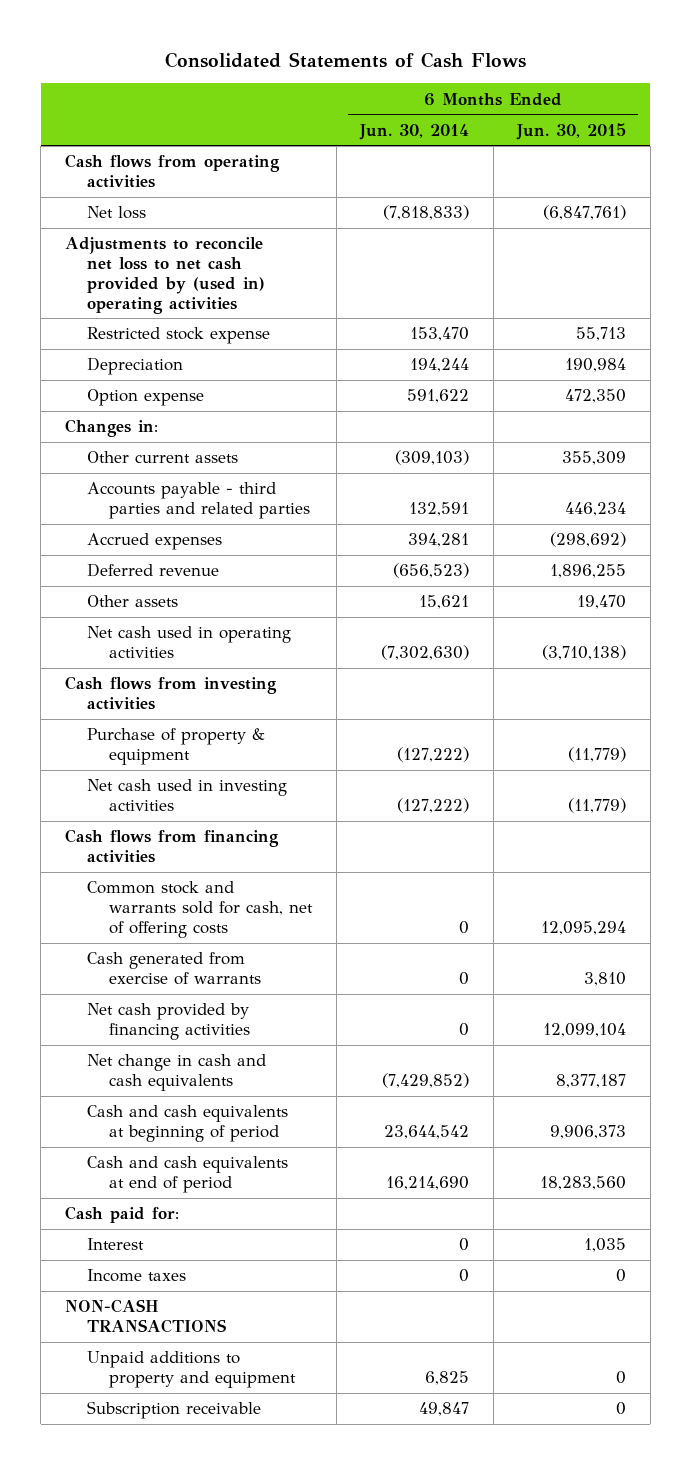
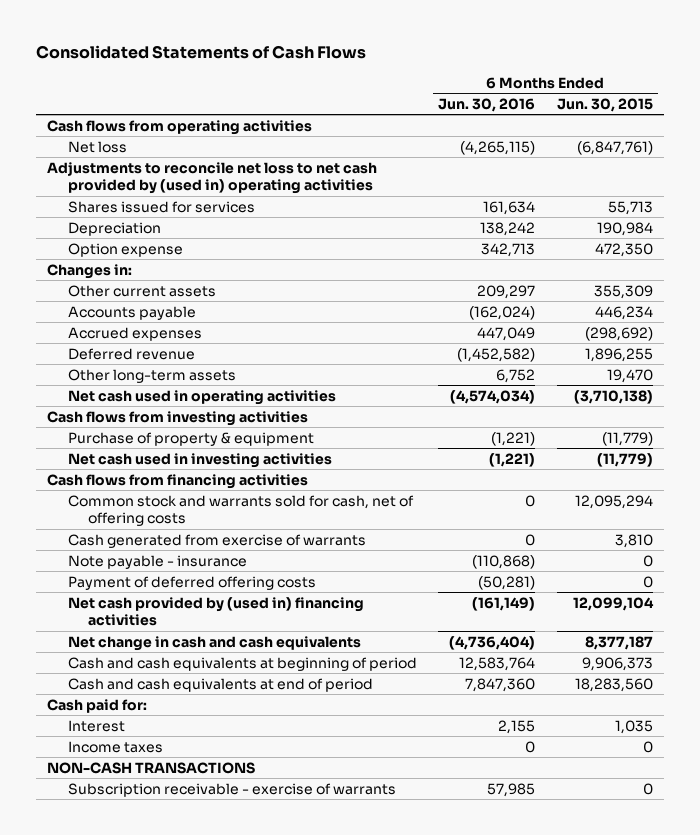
- | 6 Months Ended Jun. 30, 2014 | 6 Months Ended Jun. 30, 2015
+ | 6 Months Ended Jun. 30, 2016 | 6 Months Ended Jun. 30, 2015
- Restricted stock expense | 153,470 | 55,713
+ Shares issued for services | 161,634 | 55,713
- Accounts payable - third parties and related parties | 132,591 | 446,234
+ Accounts payable | (162,024) | 446,234
- Other assets | 15,621 | 19,470
+ Other long-term assets | 6,752 | 19,470
- Net cash provided by financing activities | 0 | 12,099,104
+ Note payable - insurance | (110,868) | 0
+ Payment of deferred offering costs | (50,281) | 0
+ Net cash provided by (used in) financing activities | (161,149) | 12,099,104
- Unpaid additions to property and equipment | 6,825 | 0
- Subscription receivable | 49,847 | 0
+ Subscription receivable - exercise of warrants | 57,985 | 0

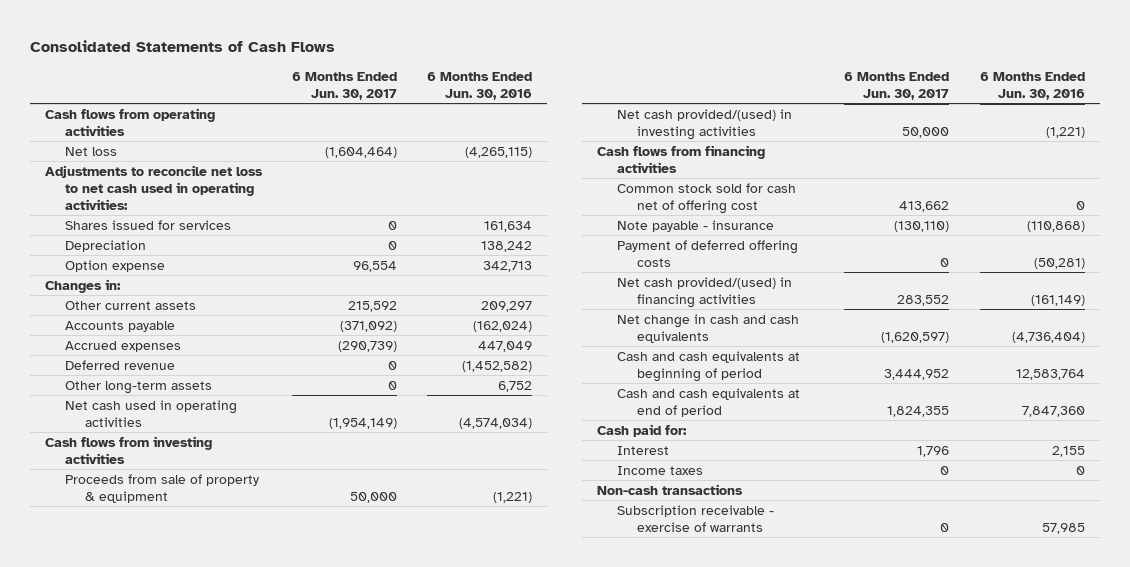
- | 6 Months Ended Jun. 30, 2016 | 6 Months Ended Jun. 30, 2015
+ | 6 Months Ended Jun. 30, 2017 | 6 Months Ended Jun. 30, 2016
- Adjustments to reconcile net loss to net cash provided by (used in) operating activities
+ Adjustments to reconcile net loss to net cash used in operating activities:
- Purchase of property & equipment | (1,221) | (11,779)
- Net cash used in investing activities | (1,221) | (11,779)
+ Proceeds from sale of property & equipment | 50,000 | (1,221)
+ Net cash provided/(used) in investing activities | 50,000 | (1,221)
- Common stock and warrants sold for cash, net of offering costs | 0 | 12,095,294
- Cash generated from exercise of warrants | 0 | 3,810
+ Common stock sold for cash net of offering cost | 413,662 | 0
- Net cash provided by (used in) financing activities | (161,149) | 12,099,104
+ Net cash provided/(used) in financing activities | 283,552 | (161,149)
- NON-CASH TRANSACTIONS
+ Non-cash transactions

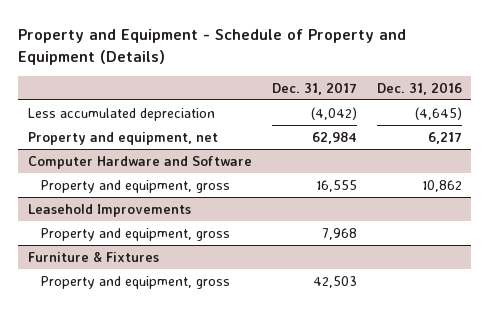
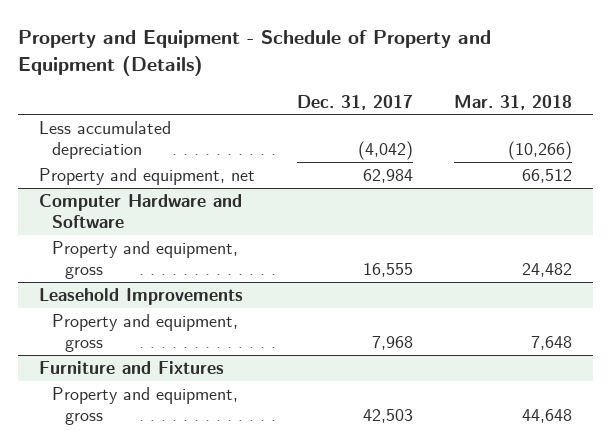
- | Dec. 31, 2017 | Dec. 31, 2016
+ | Dec. 31, 2017 | Mar. 31, 2018
- Furniture & Fixtures
+ Furniture and Fixtures

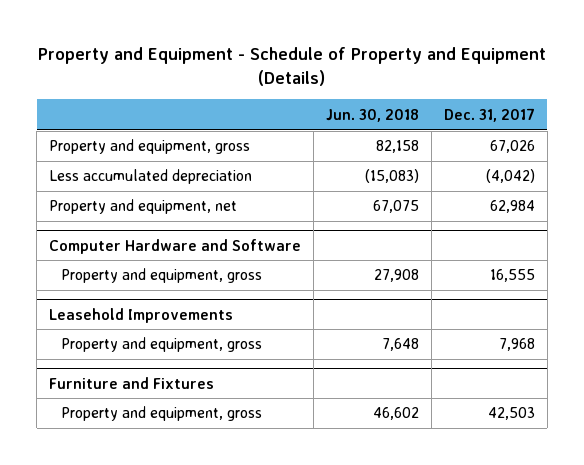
- | Dec. 31, 2017 | Mar. 31, 2018
+ | Jun. 30, 2018 | Dec. 31, 2017
+ Property and equipment, gross | 82,158 | 67,026

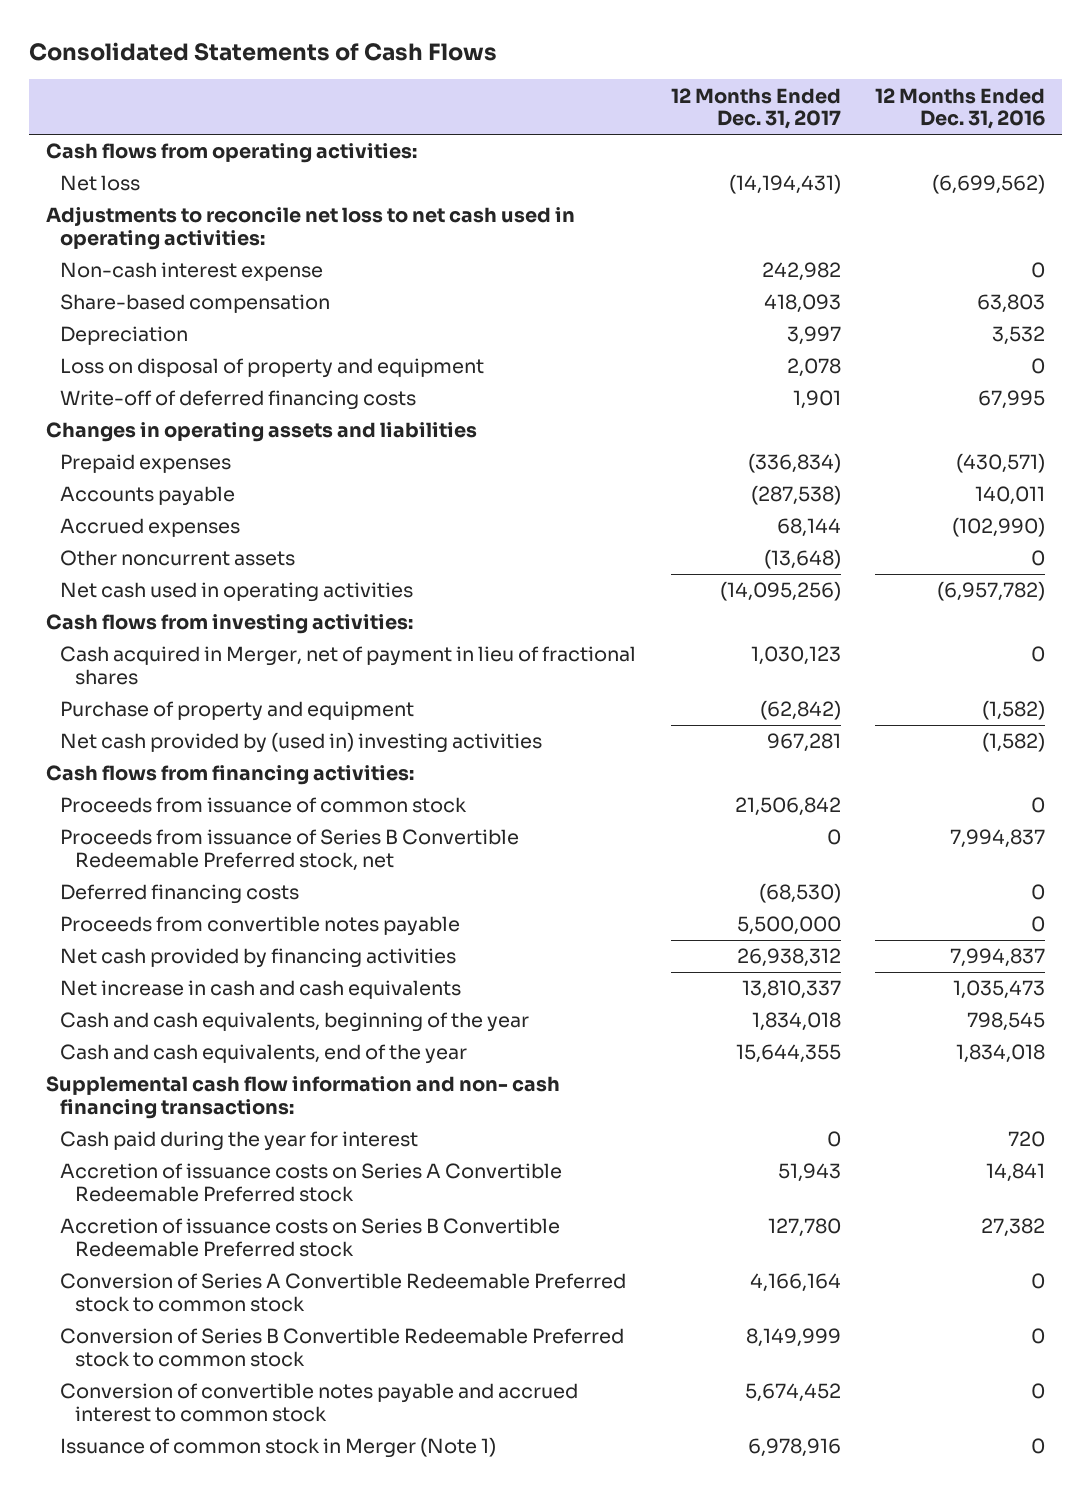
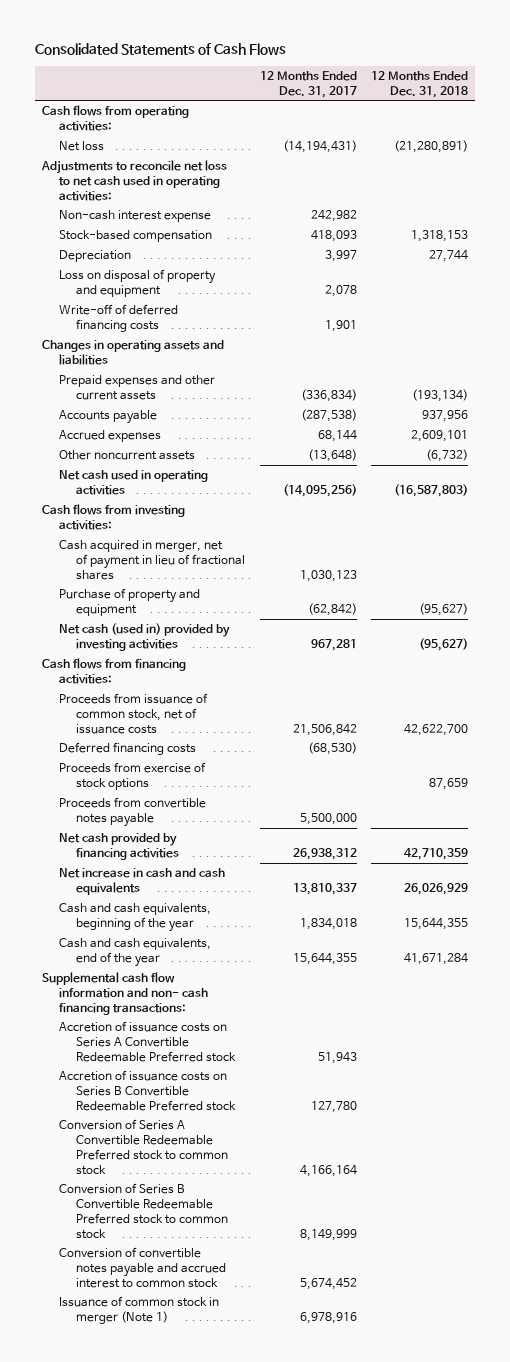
- | 12 Months Ended Dec. 31, 2017 | 12 Months Ended Dec. 31, 2016
+ | 12 Months Ended Dec. 31, 2017 | 12 Months Ended Dec. 31, 2018
- Share-based compensation | 418,093 | 63,803
+ Stock-based compensation | 418,093 | 1,318,153
- Prepaid expenses | (336,834) | (430,571)
+ Prepaid expenses and other current assets | (336,834) | (193,134)
- Cash acquired in Merger, net of payment in lieu of fractional shares | 1,030,123 | 0
+ Cash acquired in merger, net of payment in lieu of fractional shares | 1,030,123 |
- Net cash provided by (used in) investing activities | 967,281 | (1,582)
+ Net cash (used in) provided by investing activities | 967,281 | (95,627)
- Proceeds from issuance of common stock | 21,506,842 | 0
- Proceeds from issuance of Series B Convertible Redeemable Preferred stock, net | 0 | 7,994,837
+ Proceeds from issuance of common stock, net of issuance costs | 21,506,842 | 42,622,700
+ Proceeds from exercise of stock options | | 87,659
- Cash paid during the year for interest | 0 | 720
- Issuance of common stock in Merger (Note 1) | 6,978,916 | 0
+ Issuance of common stock in merger (Note 1) | 6,978,916 |

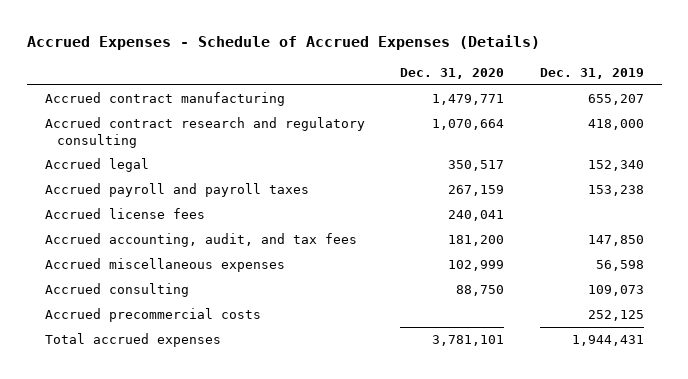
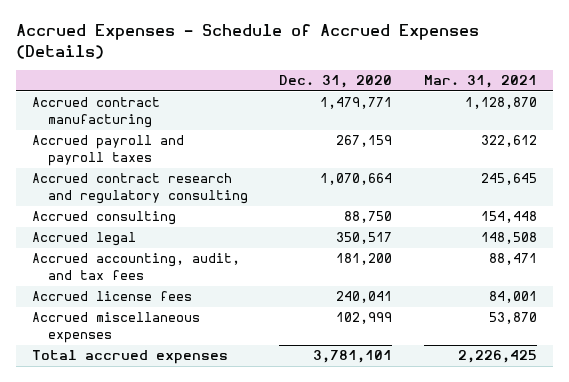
- | Dec. 31, 2020 | Dec. 31, 2019
+ | Dec. 31, 2020 | Mar. 31, 2021
moved up: Accrued payroll and payroll taxes | 267,159 | 322,612
moved up: Accrued consulting | 88,750 | 154,448
moved down: Accrued license fees | 240,041 | 84,001
- Accrued precommercial costs | | 252,125

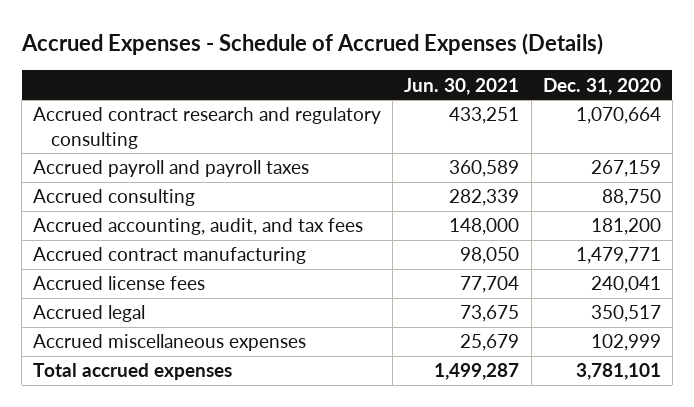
- | Dec. 31, 2020 | Mar. 31, 2021
+ | Jun. 30, 2021 | Dec. 31, 2020
moved down: Accrued payroll and payroll taxes | 360,589 | 267,159
moved down: Accrued contract manufacturing | 98,050 | 1,479,771
moved down: Accrued legal | 73,675 | 350,517

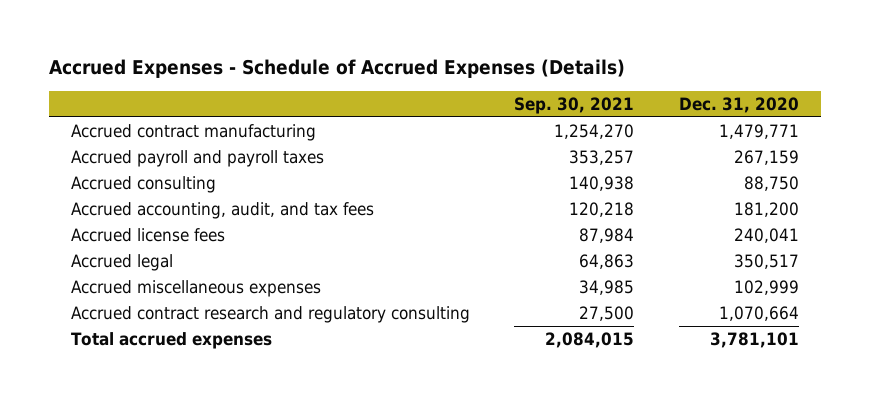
- | Jun. 30, 2021 | Dec. 31, 2020
+ | Sep. 30, 2021 | Dec. 31, 2020
moved up: Accrued contract manufacturing | 1,254,270 | 1,479,771
moved down: Accrued contract research and regulatory consulting | 27,500 | 1,070,664

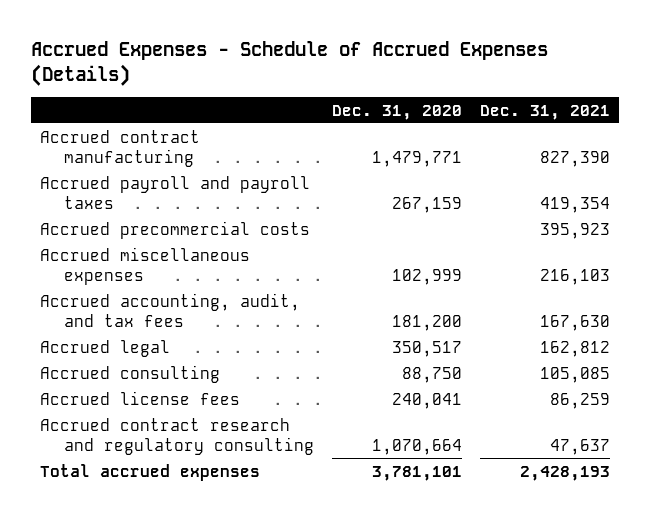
- | Sep. 30, 2021 | Dec. 31, 2020
+ | Dec. 31, 2020 | Dec. 31, 2021
+ Accrued precommercial costs | | 395,923
moved up: Accrued miscellaneous expenses | 102,999 | 216,103
moved down: Accrued consulting | 88,750 | 105,085
moved down: Accrued license fees | 240,041 | 86,259

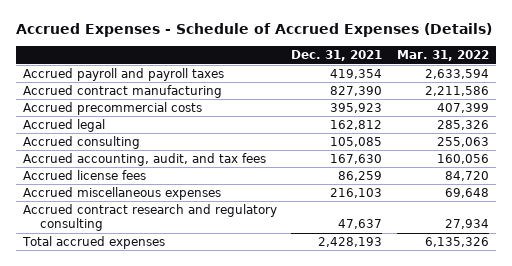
- | Dec. 31, 2020 | Dec. 31, 2021
+ | Dec. 31, 2021 | Mar. 31, 2022
moved down: Accrued contract manufacturing | 827,390 | 2,211,586
moved down: Accrued accounting, audit, and tax fees | 167,630 | 160,056
moved down: Accrued miscellaneous expenses | 216,103 | 69,648

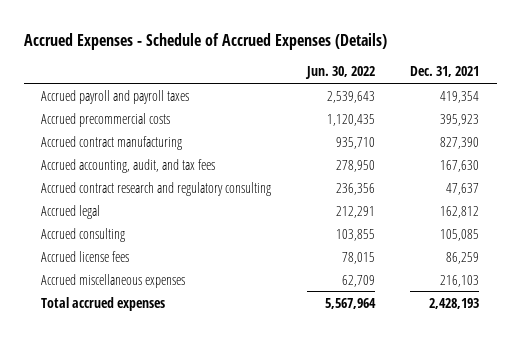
- | Dec. 31, 2021 | Mar. 31, 2022
+ | Jun. 30, 2022 | Dec. 31, 2021
moved down: Accrued contract manufacturing | 935,710 | 827,390
moved up: Accrued accounting, audit, and tax fees | 278,950 | 167,630
moved up: Accrued contract research and regulatory consulting | 236,356 | 47,637

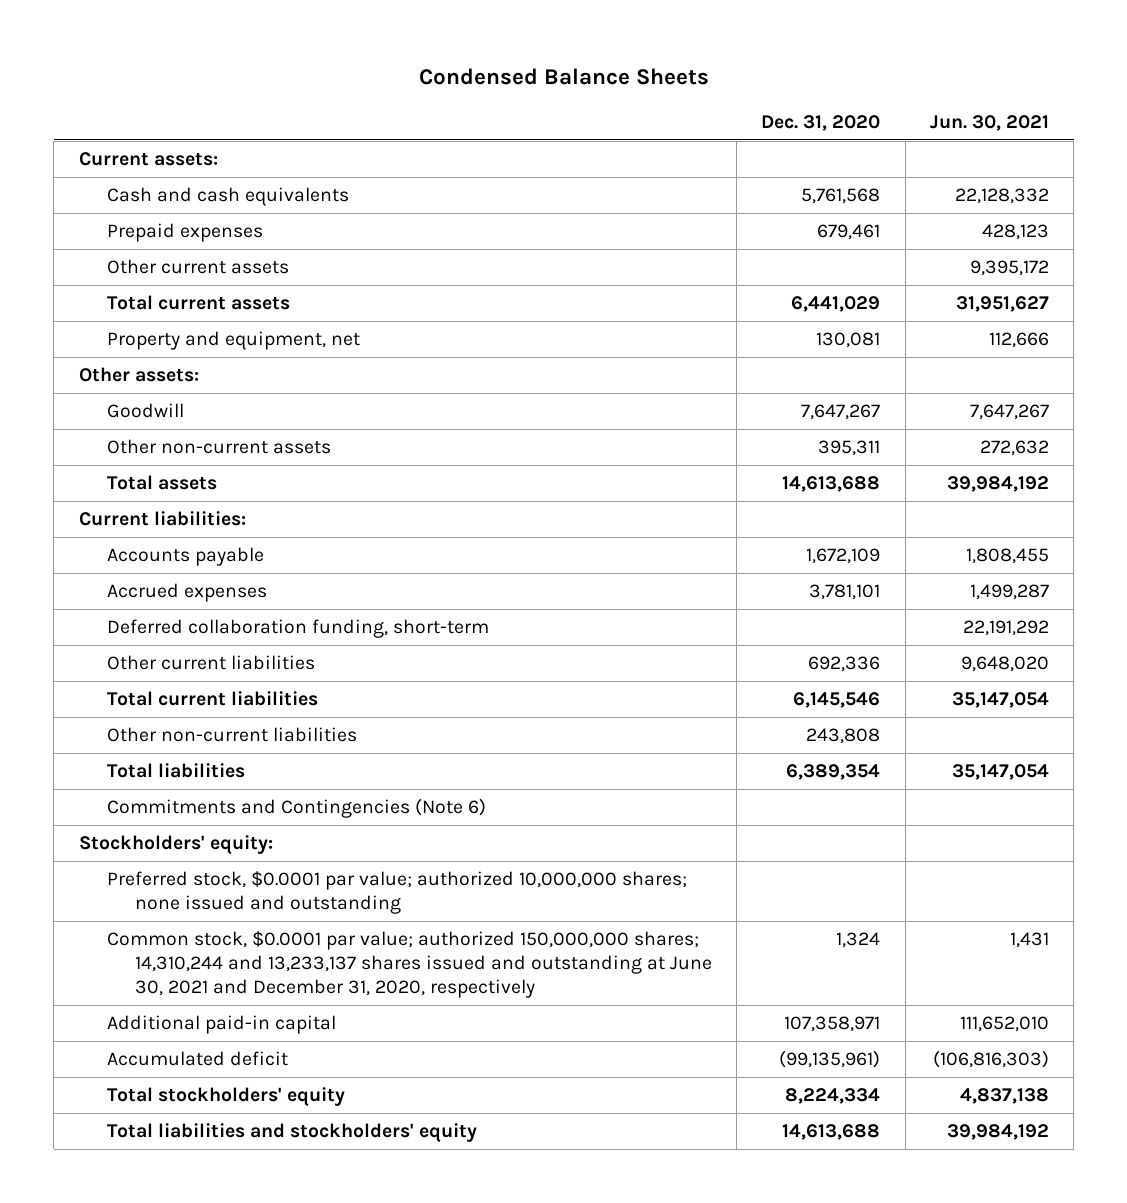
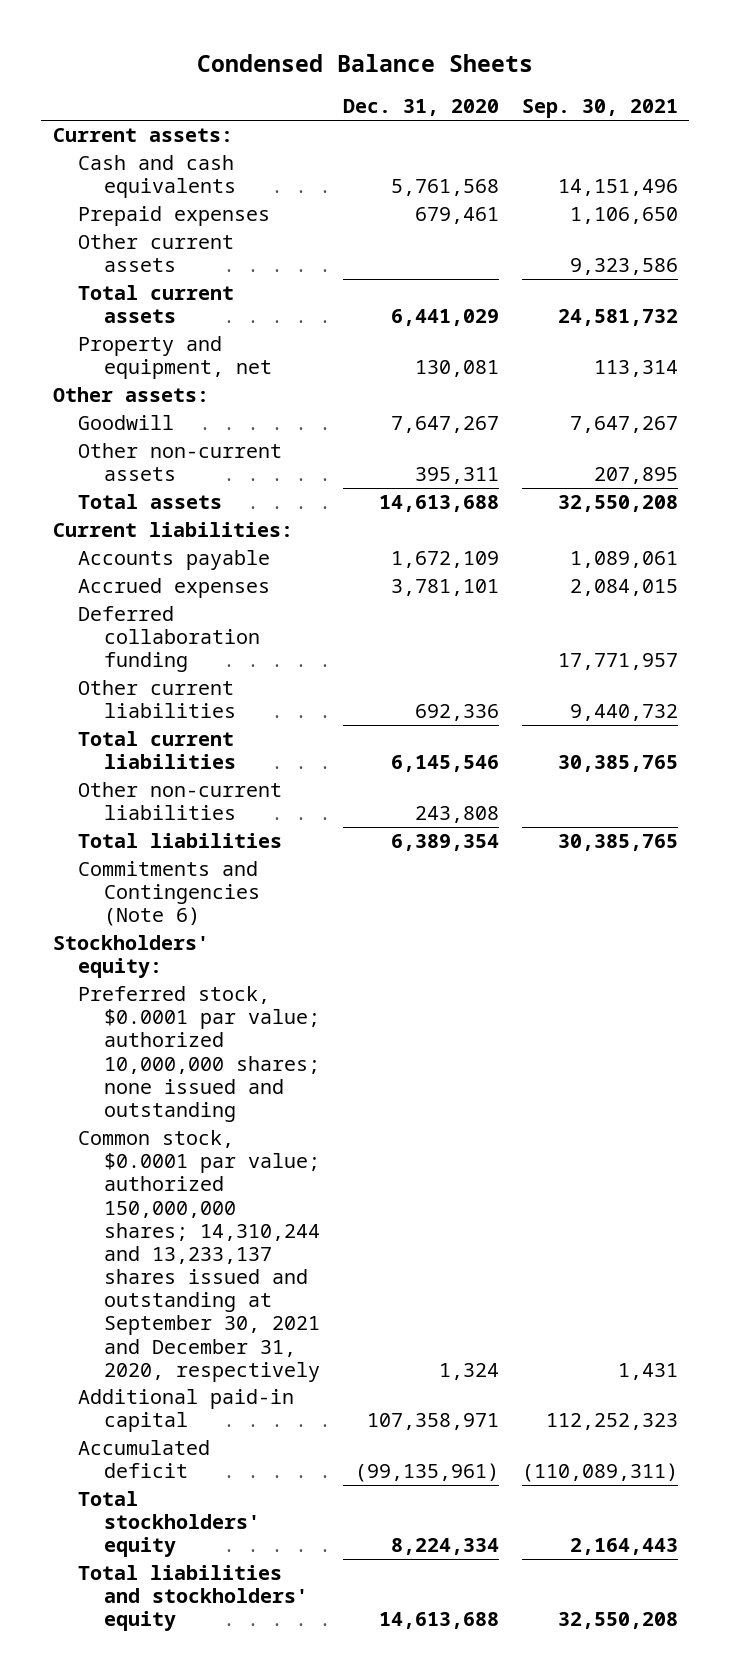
- | Dec. 31, 2020 | Jun. 30, 2021
+ | Dec. 31, 2020 | Sep. 30, 2021
- Deferred collaboration funding, short-term | | 22,191,292
+ Deferred collaboration funding | | 17,771,957
- Common stock, $0.0001 par value; authorized 150,000,000 shares; 14,310,244 and 13,233,137 shares issued and outstanding at June 30, 2021 and December 31, 2020, respectively | 1,324 | 1,431
+ Common stock, $0.0001 par value; authorized 150,000,000 shares; 14,310,244 and 13,233,137 shares issued and outstanding at September 30, 2021 and December 31, 2020, respectively | 1,324 | 1,431

